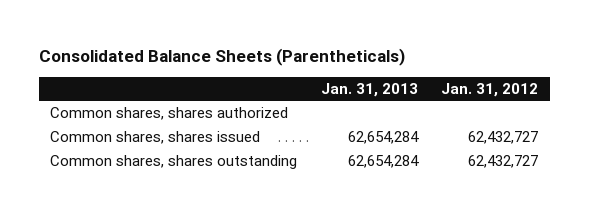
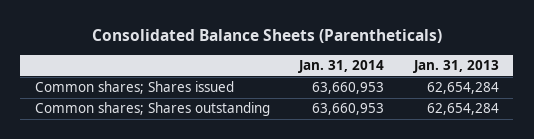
- | Jan. 31, 2013 | Jan. 31, 2012
+ | Jan. 31, 2014 | Jan. 31, 2013
- Common shares, shares authorized
- Common shares, shares issued | 62,654,284 | 62,432,727
- Common shares, shares outstanding | 62,654,284 | 62,432,727
+ Common shares; Shares issued | 63,660,953 | 62,654,284
+ Common shares; Shares outstanding | 63,660,953 | 62,654,284

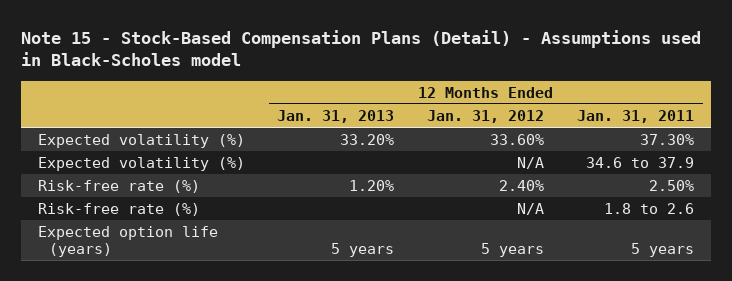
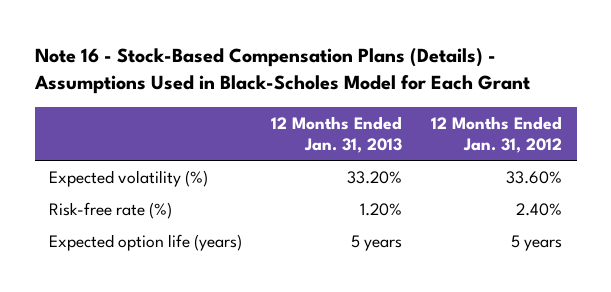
- Note 15 - Stock-Based Compensation Plans (Detail) - Assumptions used in Black-Scholes model
+ Note 16 - Stock-Based Compensation Plans (Details) - Assumptions Used in Black-Scholes Model for Each Grant
- | 12 Months Ended Jan. 31, 2013 | 12 Months Ended Jan. 31, 2012 | 12 Months Ended Jan. 31, 2011
+ | 12 Months Ended Jan. 31, 2013 | 12 Months Ended Jan. 31, 2012
- Expected volatility (%) | | N/A | 34.6 to 37.9
- Risk-free rate (%) | | N/A | 1.8 to 2.6

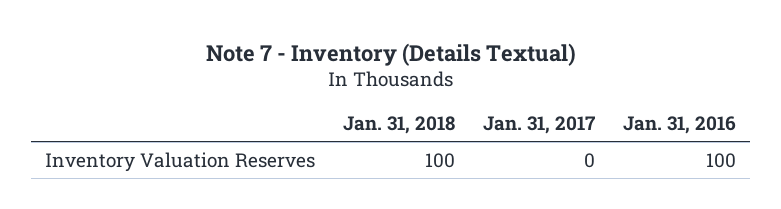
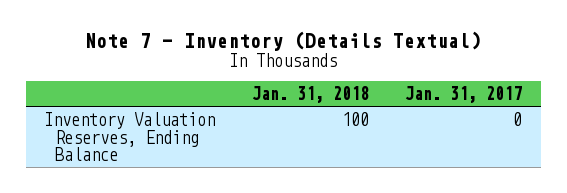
- | Jan. 31, 2018 | Jan. 31, 2017 | Jan. 31, 2016
+ | Jan. 31, 2018 | Jan. 31, 2017
- Inventory Valuation Reserves | 100 | 0 | 100
+ Inventory Valuation Reserves, Ending Balance | 100 | 0

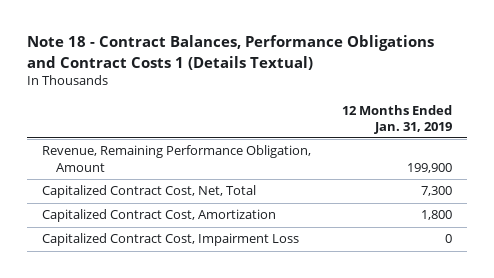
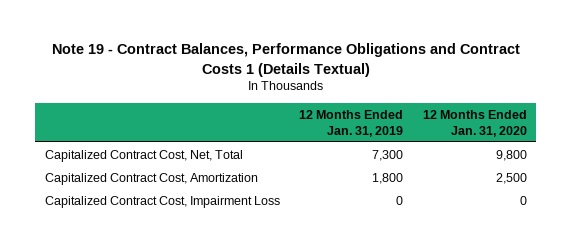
- Note 18 - Contract Balances, Performance Obligations and Contract Costs 1 (Details Textual)
+ Note 19 - Contract Balances, Performance Obligations and Contract Costs 1 (Details Textual)
- | 12 Months Ended Jan. 31, 2019
+ | 12 Months Ended Jan. 31, 2019 | 12 Months Ended Jan. 31, 2020
- Revenue, Remaining Performance Obligation, Amount | 199,900

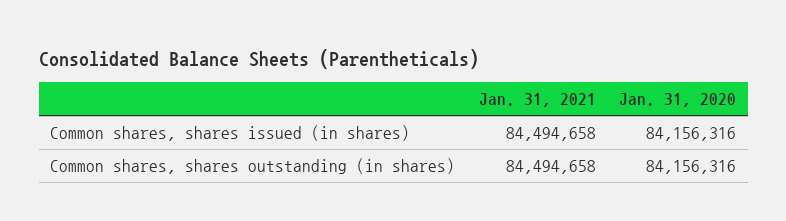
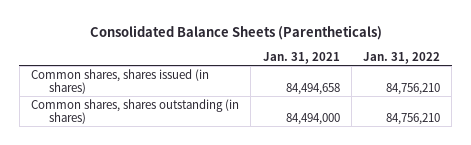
- | Jan. 31, 2021 | Jan. 31, 2020
+ | Jan. 31, 2021 | Jan. 31, 2022
- Common shares, shares outstanding (in shares) | 84,494,658 | 84,156,316
+ Common shares, shares outstanding (in shares) | 84,494,000 | 84,756,210

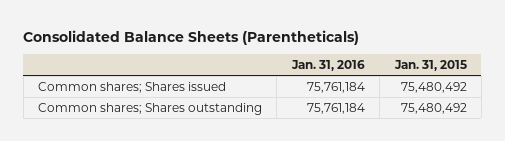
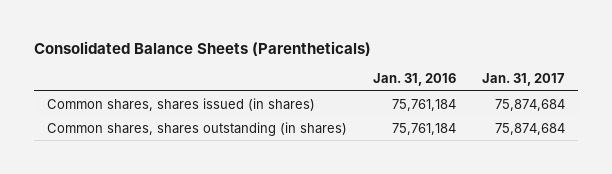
- | Jan. 31, 2016 | Jan. 31, 2015
+ | Jan. 31, 2016 | Jan. 31, 2017
- Common shares; Shares issued | 75,761,184 | 75,480,492
- Common shares; Shares outstanding | 75,761,184 | 75,480,492
+ Common shares, shares issued (in shares) | 75,761,184 | 75,874,684
+ Common shares, shares outstanding (in shares) | 75,761,184 | 75,874,684

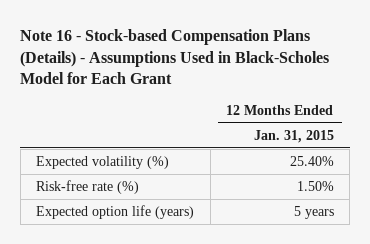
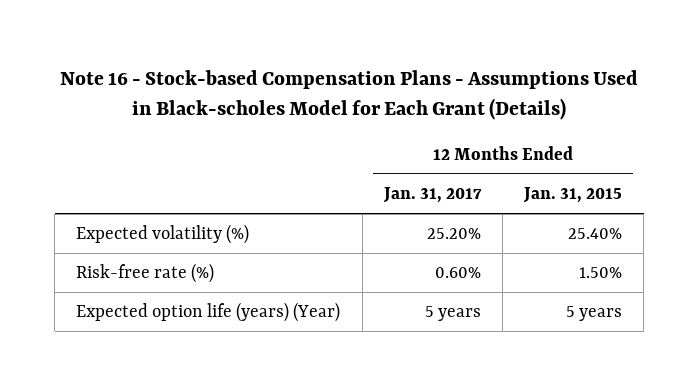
- Note 16 - Stock-based Compensation Plans (Details) - Assumptions Used in Black-Scholes Model for Each Grant
+ Note 16 - Stock-based Compensation Plans - Assumptions Used in Black-scholes Model for Each Grant (Details)
- | 12 Months Ended Jan. 31, 2015
+ | 12 Months Ended Jan. 31, 2017 | 12 Months Ended Jan. 31, 2015
- Expected option life (years) | 5 years
+ Expected option life (years) (Year) | 5 years | 5 years

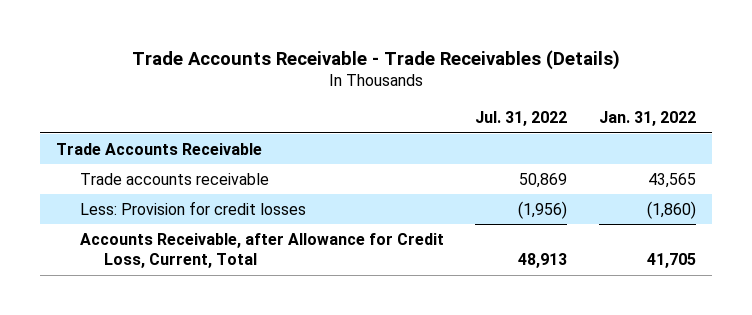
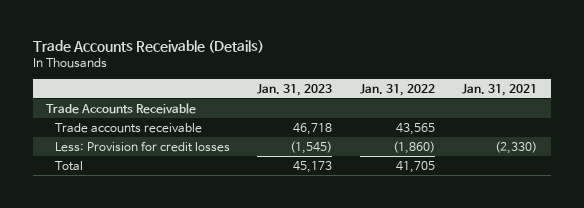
- Trade Accounts Receivable - Trade Receivables (Details)
+ Trade Accounts Receivable (Details)
- | Jul. 31, 2022 | Jan. 31, 2022
+ | Jan. 31, 2023 | Jan. 31, 2022 | Jan. 31, 2021
- Accounts Receivable, after Allowance for Credit Loss, Current, Total | 48,913 | 41,705
+ Total | 45,173 | 41,705 |

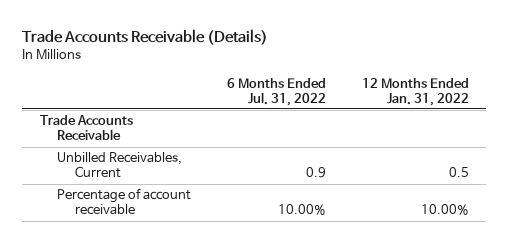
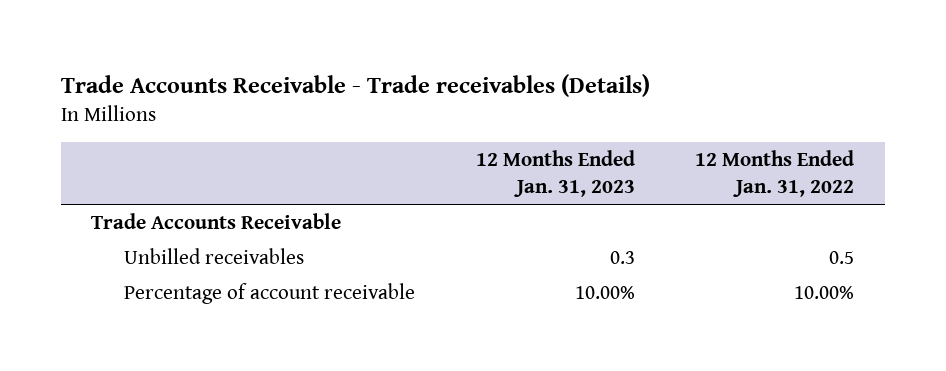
- Trade Accounts Receivable (Details)
+ Trade Accounts Receivable - Trade receivables (Details)
- | 6 Months Ended Jul. 31, 2022 | 12 Months Ended Jan. 31, 2022
+ | 12 Months Ended Jan. 31, 2023 | 12 Months Ended Jan. 31, 2022
- Unbilled Receivables, Current | 0.9 | 0.5
+ Unbilled receivables | 0.3 | 0.5

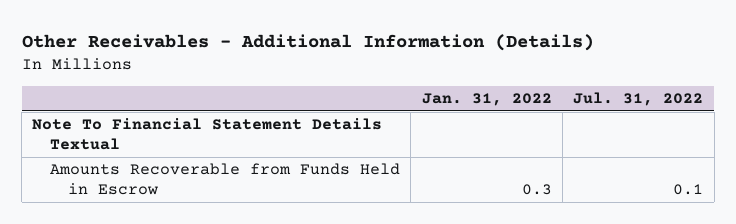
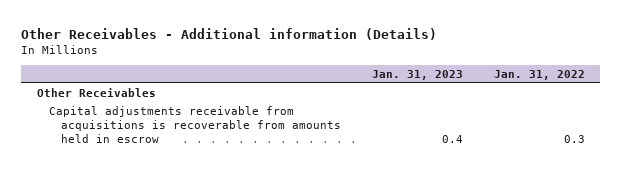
- Other Receivables - Additional Information (Details)
+ Other Receivables - Additional information (Details)
- | Jan. 31, 2022 | Jul. 31, 2022
+ | Jan. 31, 2023 | Jan. 31, 2022
- Note To Financial Statement Details Textual
- Amounts Recoverable from Funds Held in Escrow | 0.3 | 0.1
+ Other Receivables
+ Capital adjustments receivable from acquisitions is recoverable from amounts held in escrow | 0.4 | 0.3

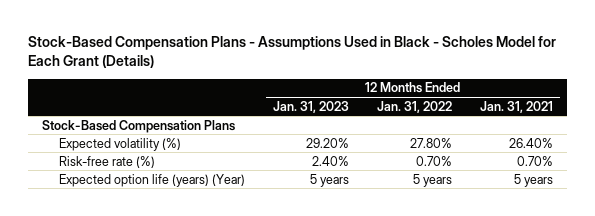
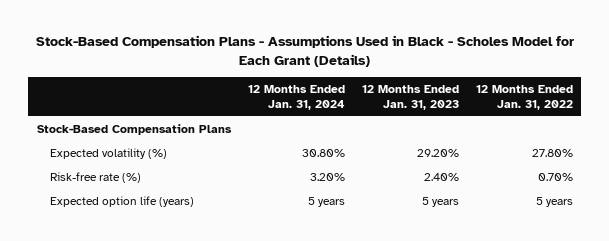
- | 12 Months Ended Jan. 31, 2023 | 12 Months Ended Jan. 31, 2022 | 12 Months Ended Jan. 31, 2021
+ | 12 Months Ended Jan. 31, 2024 | 12 Months Ended Jan. 31, 2023 | 12 Months Ended Jan. 31, 2022
- Expected option life (years) (Year) | 5 years | 5 years | 5 years
+ Expected option life (years) | 5 years | 5 years | 5 years

